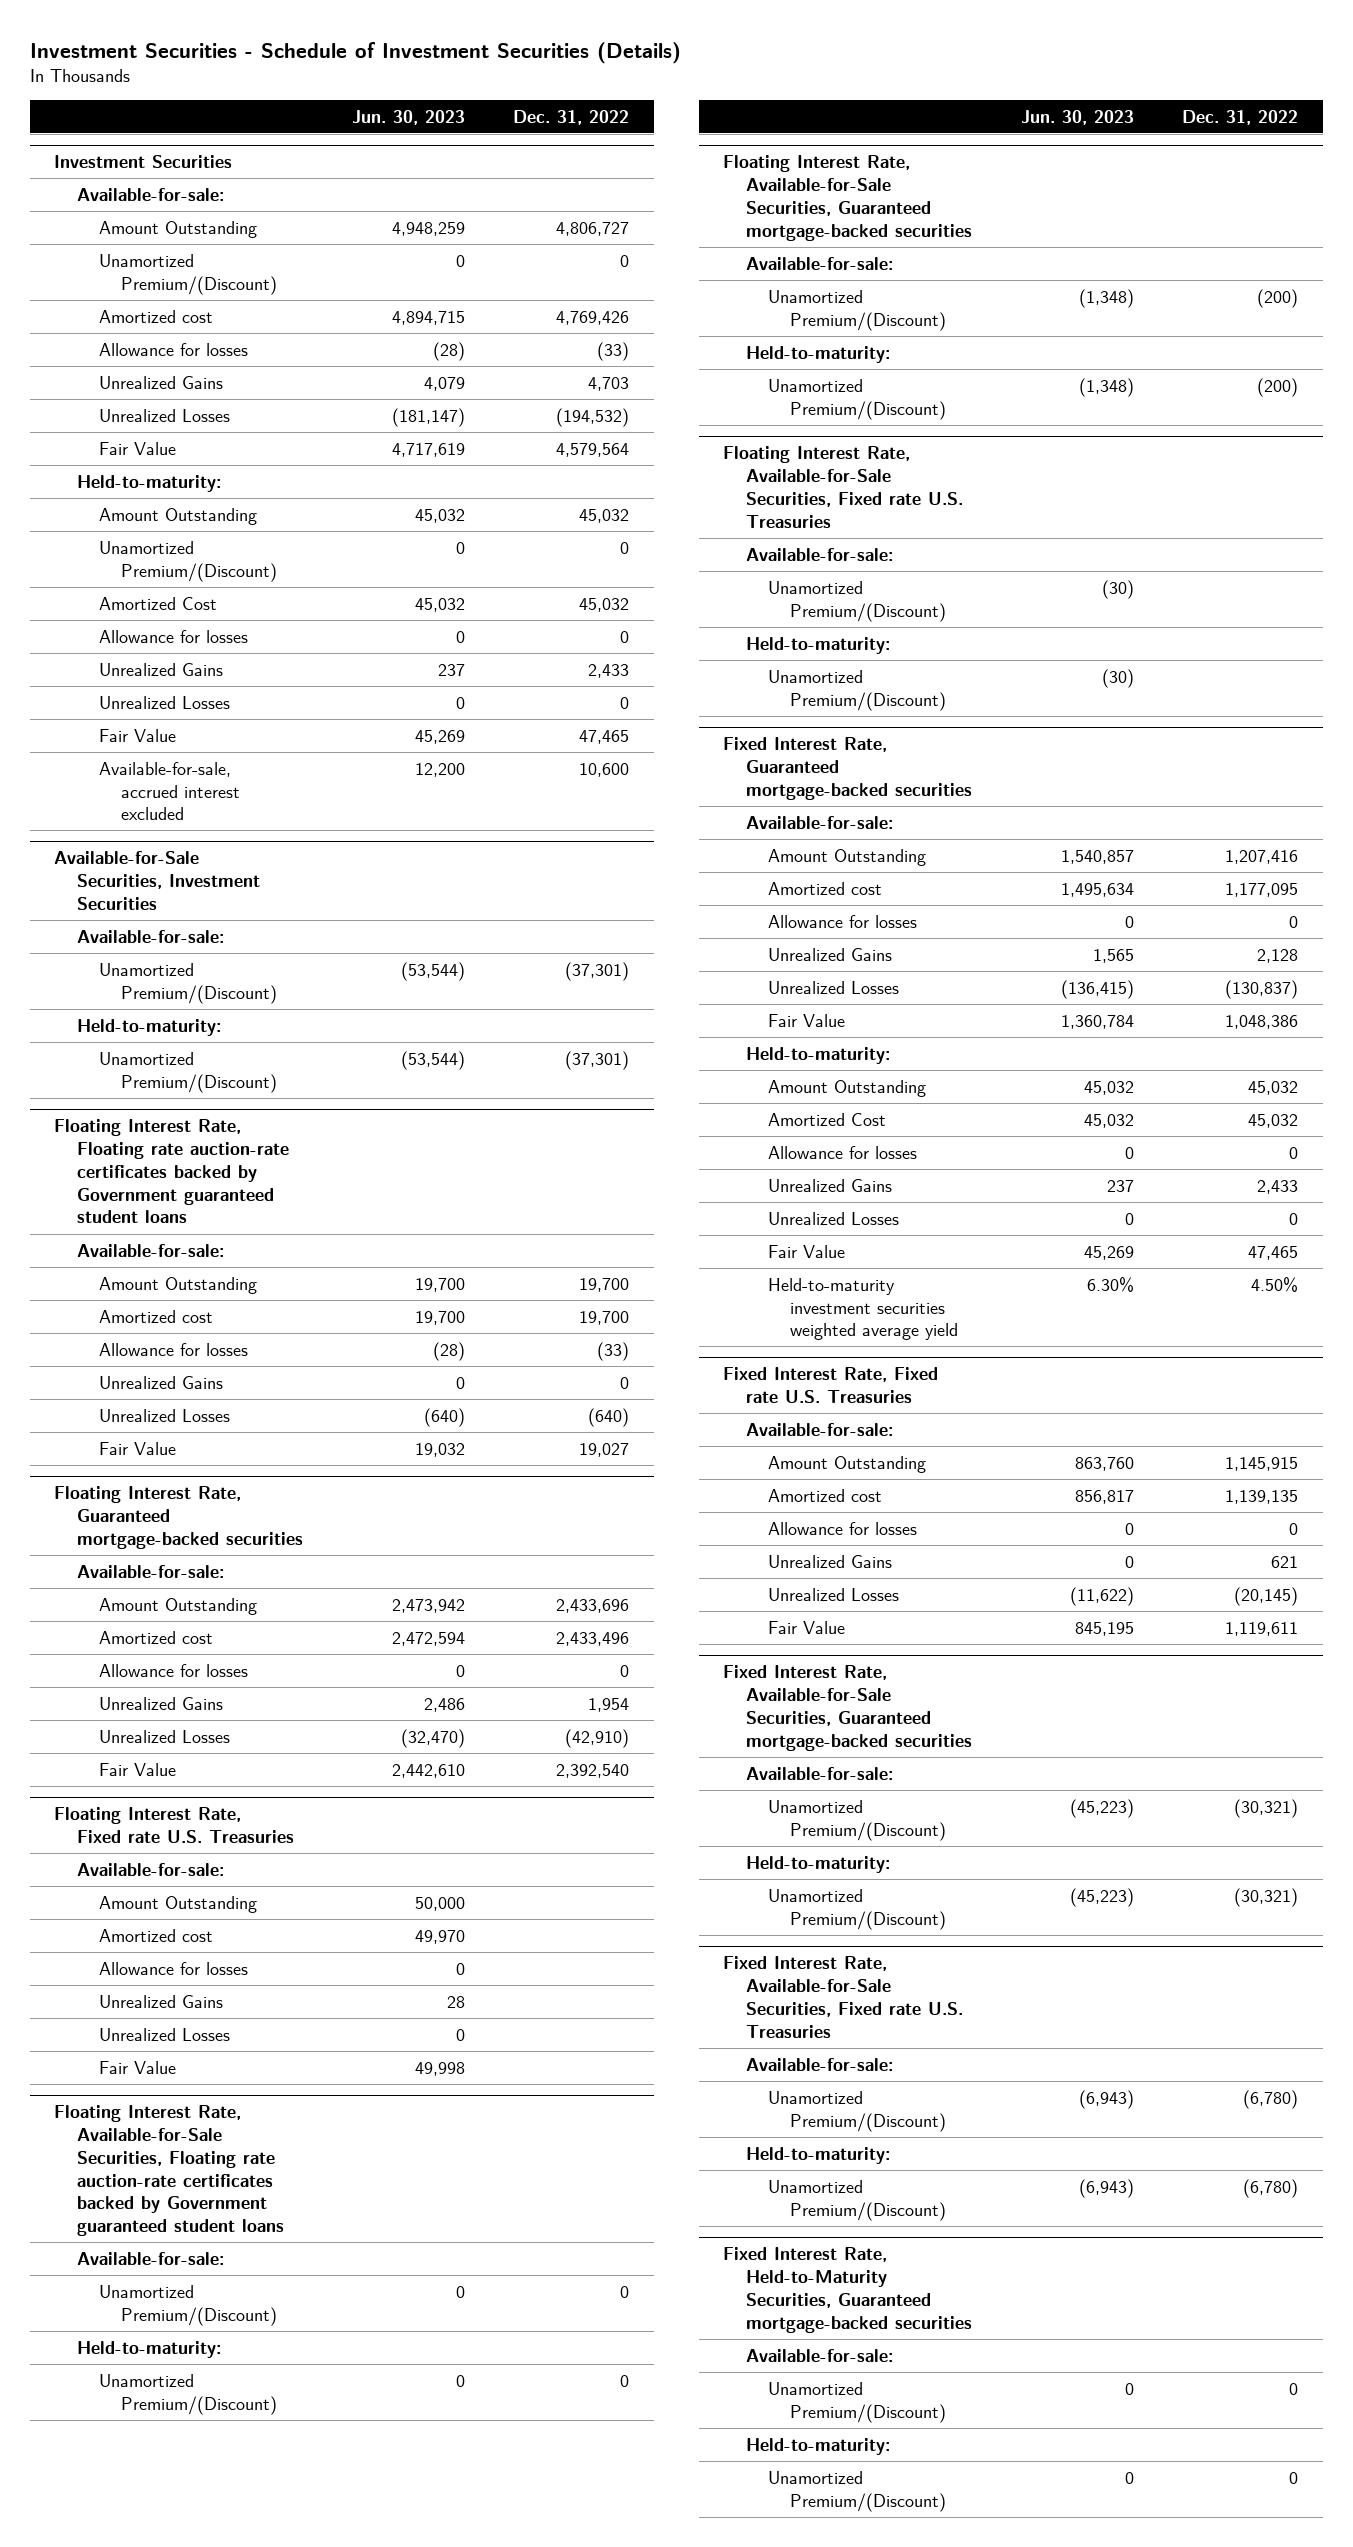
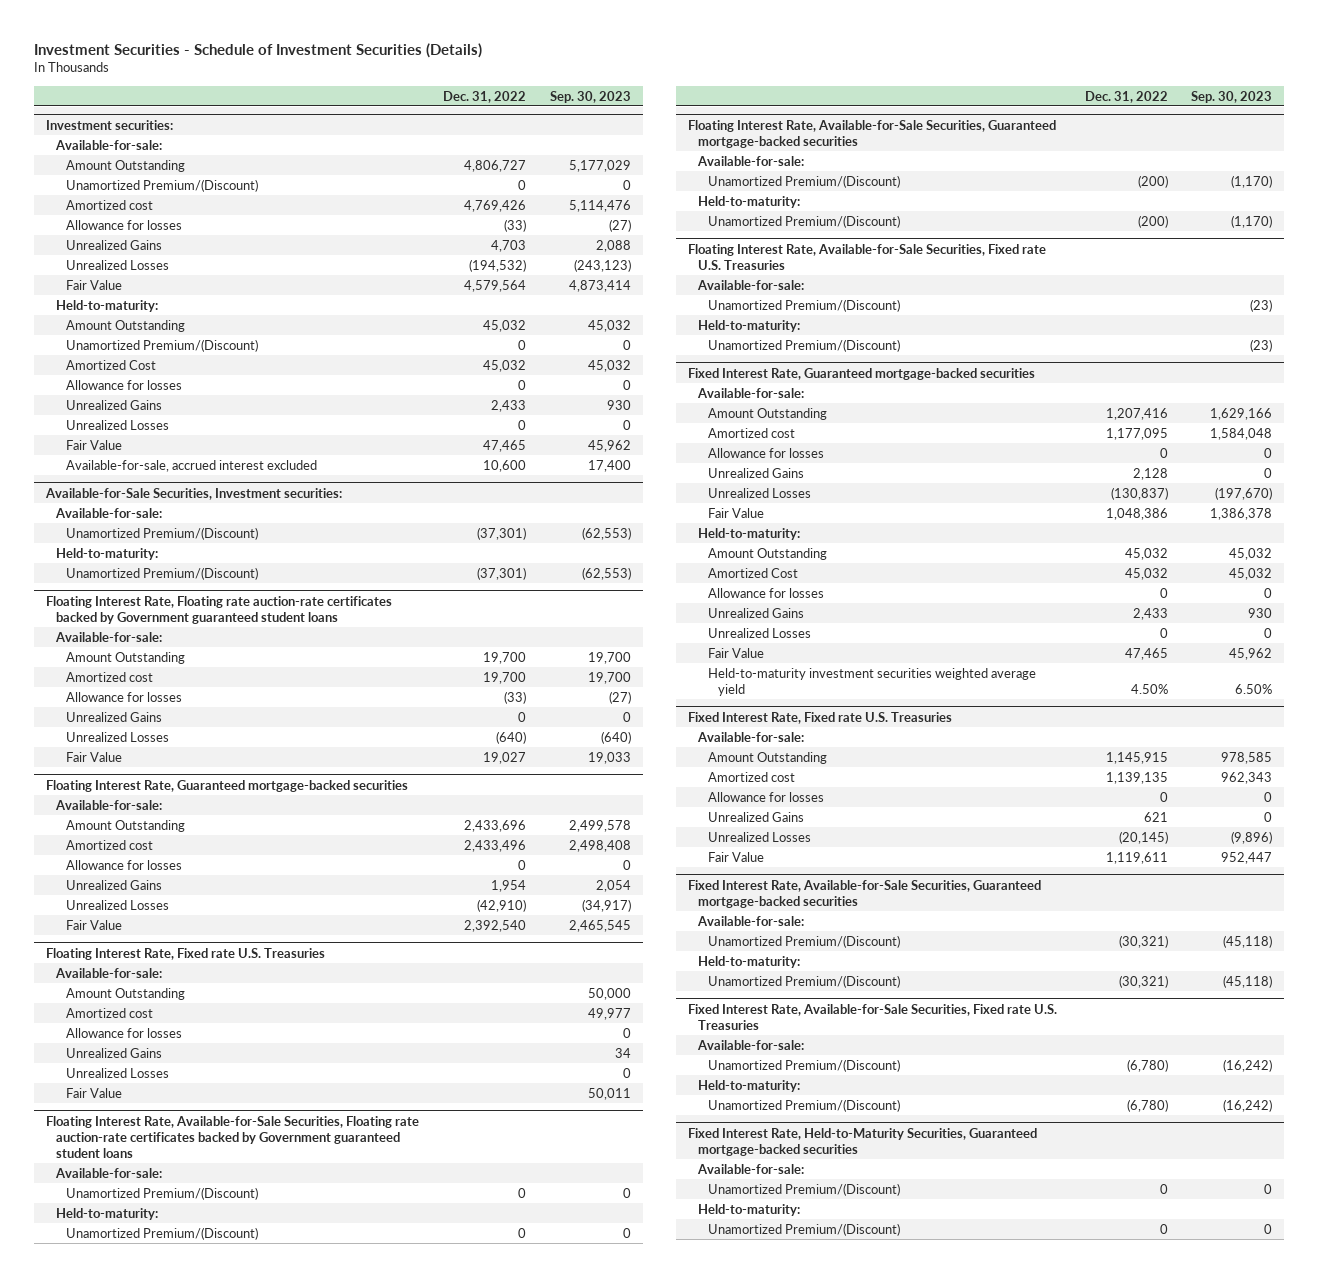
- | Jun. 30, 2023 | Dec. 31, 2022
+ | Dec. 31, 2022 | Sep. 30, 2023
- Investment Securities
+ Investment securities:
- Available-for-Sale Securities, Investment Securities
+ Available-for-Sale Securities, Investment securities:

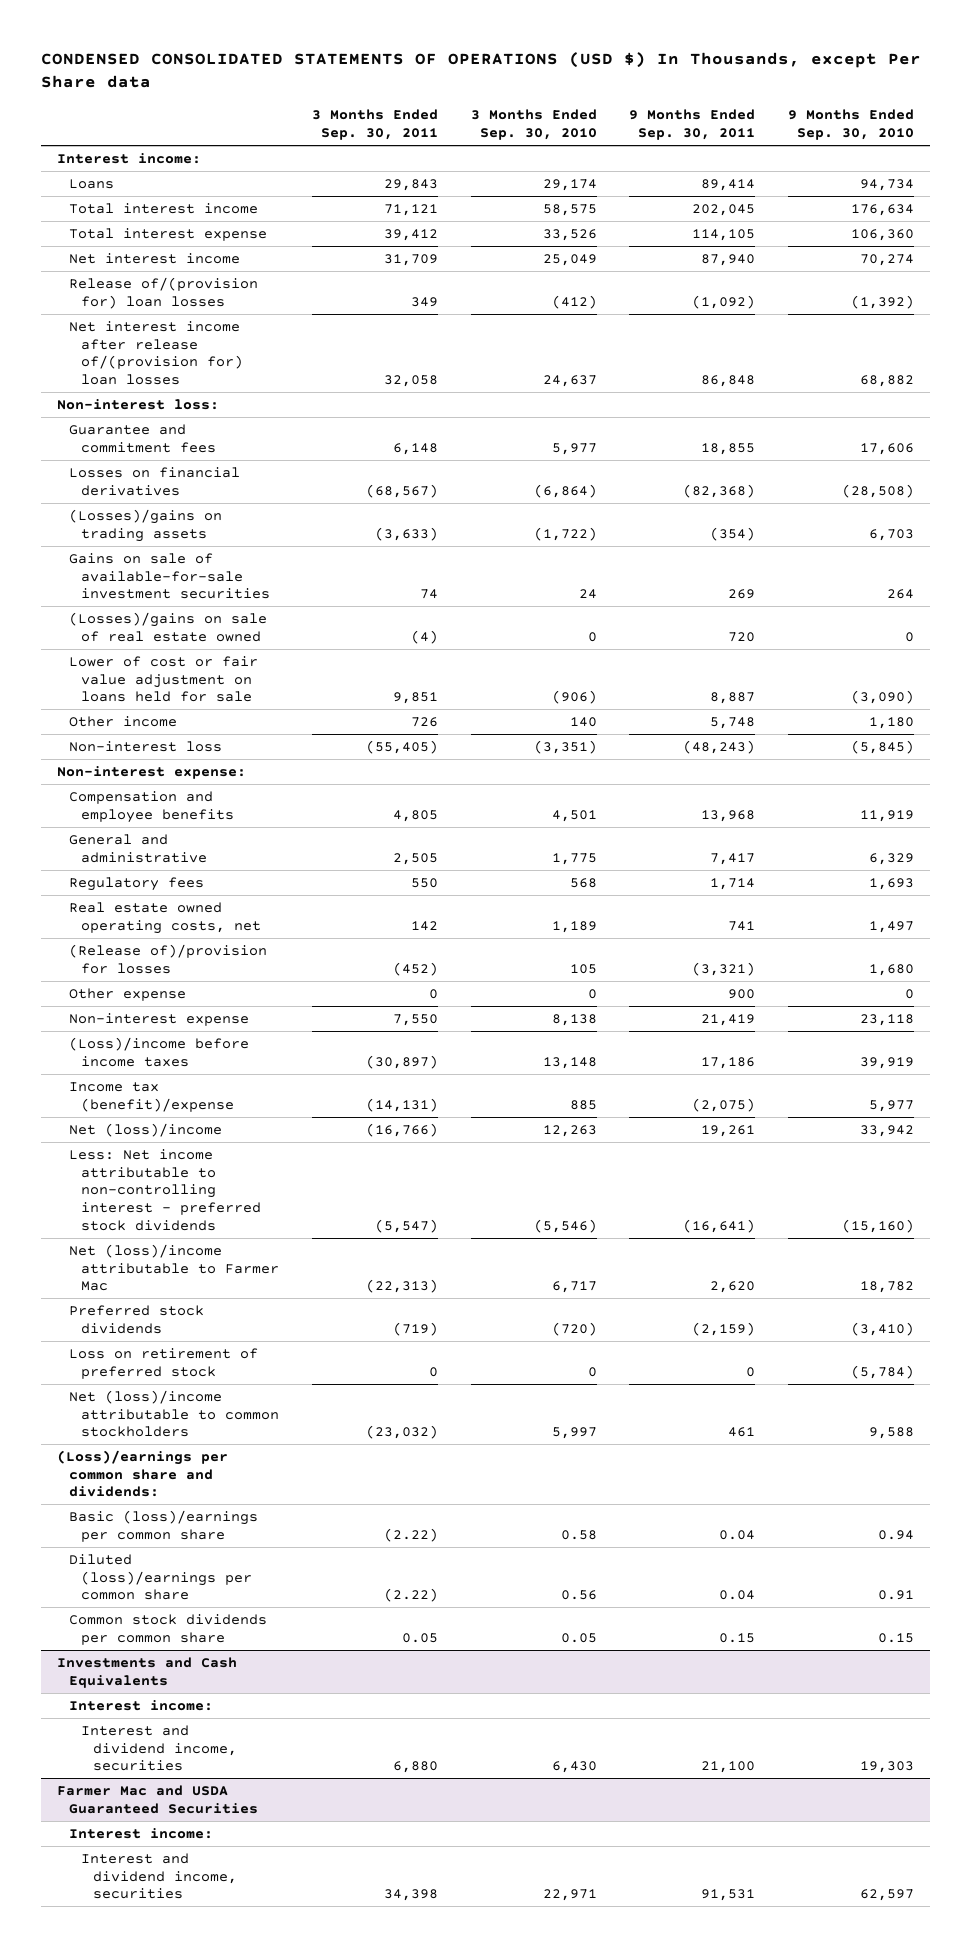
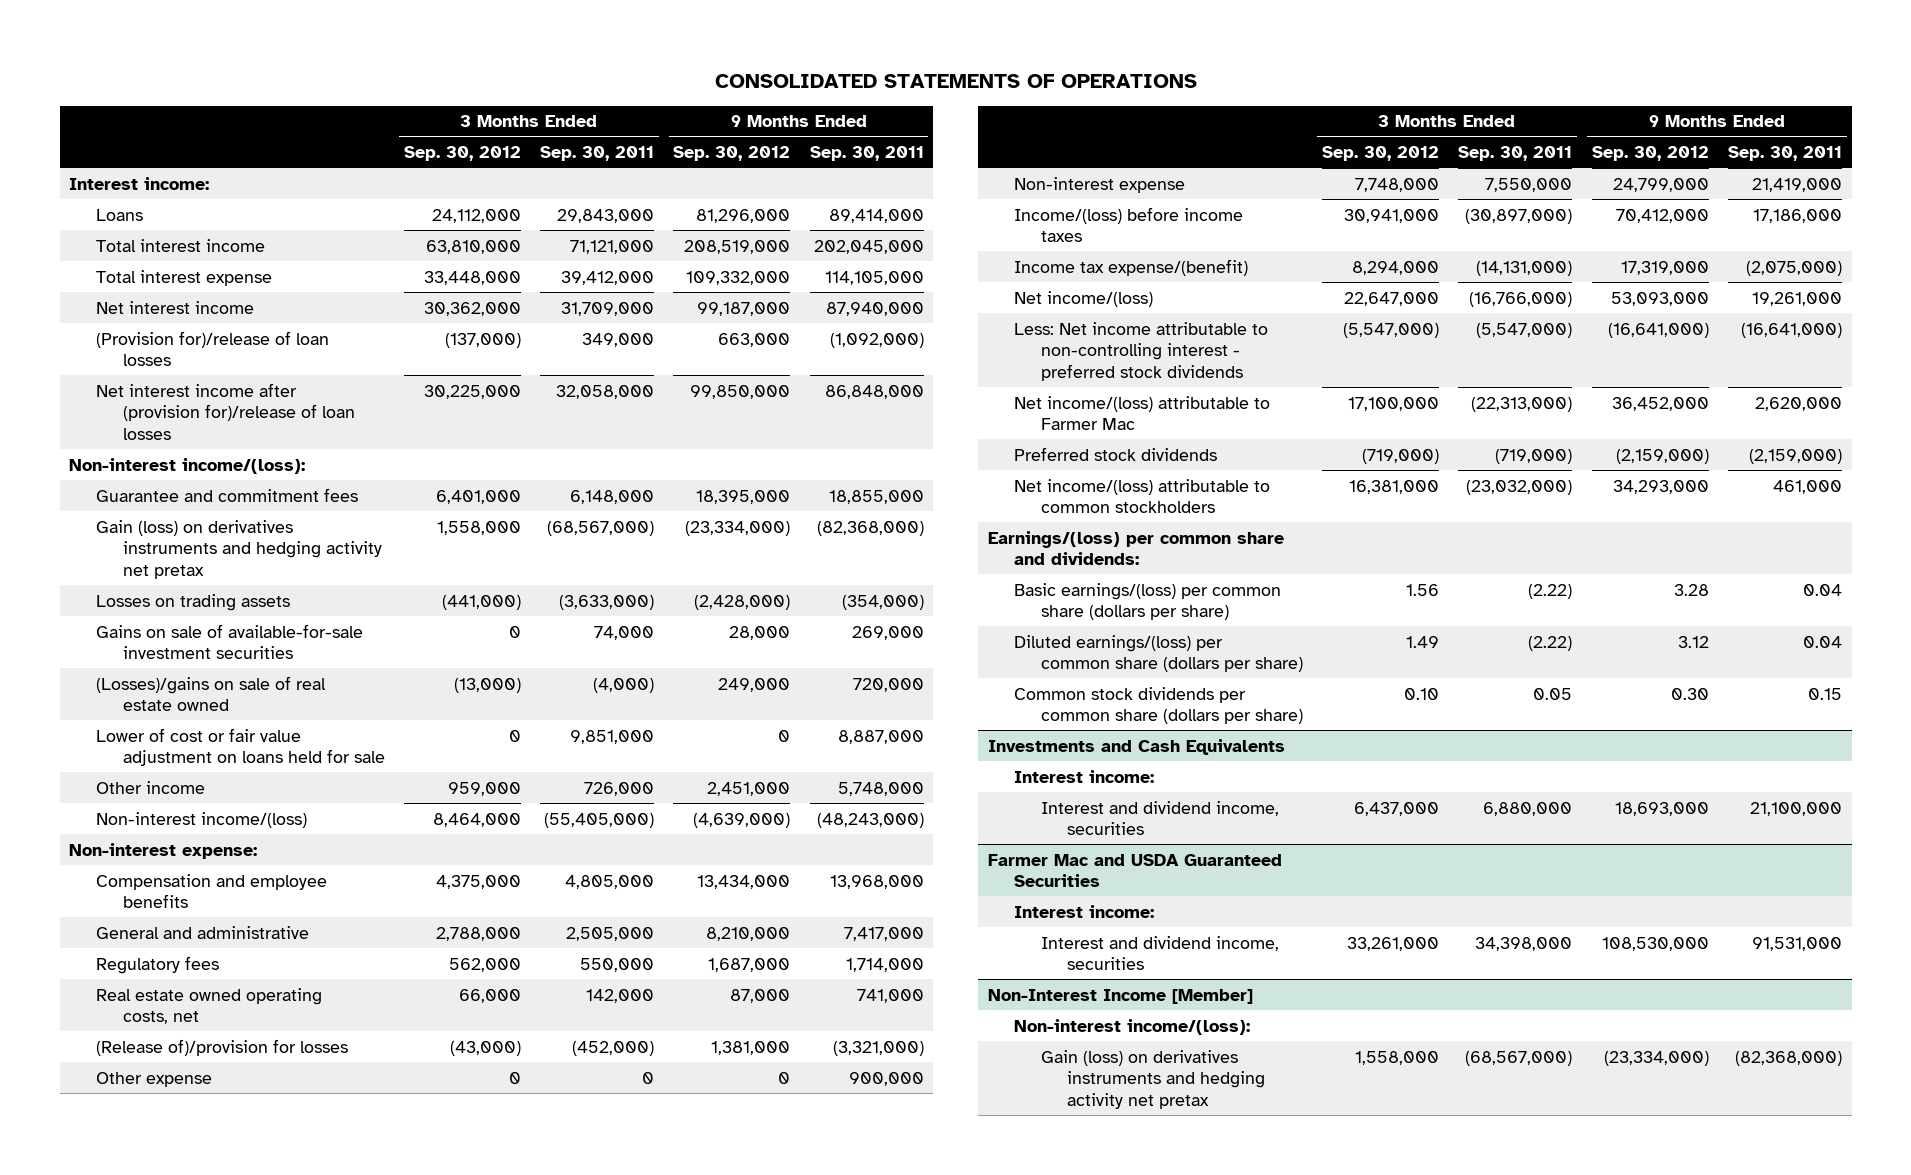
- CONDENSED CONSOLIDATED STATEMENTS OF OPERATIONS (USD $) In Thousands, except Per Share data
+ CONSOLIDATED STATEMENTS OF OPERATIONS
- | 3 Months Ended Sep. 30, 2011 | 3 Months Ended Sep. 30, 2010 | 9 Months Ended Sep. 30, 2011 | 9 Months Ended Sep. 30, 2010
+ | 3 Months Ended Sep. 30, 2012 | 3 Months Ended Sep. 30, 2011 | 9 Months Ended Sep. 30, 2012 | 9 Months Ended Sep. 30, 2011
- Loans | 29,843 | 29,174 | 89,414 | 94,734
- Total interest income | 71,121 | 58,575 | 202,045 | 176,634
- Total interest expense | 39,412 | 33,526 | 114,105 | 106,360
- Net interest income | 31,709 | 25,049 | 87,940 | 70,274
- Release of/(provision for) loan losses | 349 | (412) | (1,092) | (1,392)
- Net interest income after release of/(provision for) loan losses | 32,058 | 24,637 | 86,848 | 68,882
- Non-interest loss:
- Guarantee and commitment fees | 6,148 | 5,977 | 18,855 | 17,606
- Losses on financial derivatives | (68,567) | (6,864) | (82,368) | (28,508)
- (Losses)/gains on trading assets | (3,633) | (1,722) | (354) | 6,703
- Gains on sale of available-for-sale investment securities | 74 | 24 | 269 | 264
- (Losses)/gains on sale of real estate owned | (4) | 0 | 720 | 0
- Lower of cost or fair value adjustment on loans held for sale | 9,851 | (906) | 8,887 | (3,090)
- Other income | 726 | 140 | 5,748 | 1,180
- Non-interest loss | (55,405) | (3,351) | (48,243) | (5,845)
+ Loans | 24,112,000 | 29,843,000 | 81,296,000 | 89,414,000
+ Total interest income | 63,810,000 | 71,121,000 | 208,519,000 | 202,045,000
+ Total interest expense | 33,448,000 | 39,412,000 | 109,332,000 | 114,105,000
+ Net interest income | 30,362,000 | 31,709,000 | 99,187,000 | 87,940,000
+ (Provision for)/release of loan losses | (137,000) | 349,000 | 663,000 | (1,092,000)
+ Net interest income after (provision for)/release of loan losses | 30,225,000 | 32,058,000 | 99,850,000 | 86,848,000
+ Non-interest income/(loss):
+ Guarantee and commitment fees | 6,401,000 | 6,148,000 | 18,395,000 | 18,855,000
+ Gain (loss) on derivatives instruments and hedging activity net pretax | 1,558,000 | (68,567,000) | (23,334,000) | (82,368,000)
+ Losses on trading assets | (441,000) | (3,633,000) | (2,428,000) | (354,000)
+ Gains on sale of available-for-sale investment securities | 0 | 74,000 | 28,000 | 269,000
+ (Losses)/gains on sale of real estate owned | (13,000) | (4,000) | 249,000 | 720,000
+ Lower of cost or fair value adjustment on loans held for sale | 0 | 9,851,000 | 0 | 8,887,000
+ Other income | 959,000 | 726,000 | 2,451,000 | 5,748,000
+ Non-interest income/(loss) | 8,464,000 | (55,405,000) | (4,639,000) | (48,243,000)
- Compensation and employee benefits | 4,805 | 4,501 | 13,968 | 11,919
- General and administrative | 2,505 | 1,775 | 7,417 | 6,329
- Regulatory fees | 550 | 568 | 1,714 | 1,693
- Real estate owned operating costs, net | 142 | 1,189 | 741 | 1,497
- (Release of)/provision for losses | (452) | 105 | (3,321) | 1,680
- Other expense | 0 | 0 | 900 | 0
- Non-interest expense | 7,550 | 8,138 | 21,419 | 23,118
- (Loss)/income before income taxes | (30,897) | 13,148 | 17,186 | 39,919
- Income tax (benefit)/expense | (14,131) | 885 | (2,075) | 5,977
- Net (loss)/income | (16,766) | 12,263 | 19,261 | 33,942
- Less: Net income attributable to non-controlling interest - preferred stock dividends | (5,547) | (5,546) | (16,641) | (15,160)
- Net (loss)/income attributable to Farmer Mac | (22,313) | 6,717 | 2,620 | 18,782
- Preferred stock dividends | (719) | (720) | (2,159) | (3,410)
- Loss on retirement of preferred stock | 0 | 0 | 0 | (5,784)
- Net (loss)/income attributable to common stockholders | (23,032) | 5,997 | 461 | 9,588
- (Loss)/earnings per common share and dividends:
- Basic (loss)/earnings per common share | (2.22) | 0.58 | 0.04 | 0.94
- Diluted (loss)/earnings per common share | (2.22) | 0.56 | 0.04 | 0.91
- Common stock dividends per common share | 0.05 | 0.05 | 0.15 | 0.15
+ Compensation and employee benefits | 4,375,000 | 4,805,000 | 13,434,000 | 13,968,000
+ General and administrative | 2,788,000 | 2,505,000 | 8,210,000 | 7,417,000
+ Regulatory fees | 562,000 | 550,000 | 1,687,000 | 1,714,000
+ Real estate owned operating costs, net | 66,000 | 142,000 | 87,000 | 741,000
+ (Release of)/provision for losses | (43,000) | (452,000) | 1,381,000 | (3,321,000)
+ Other expense | 0 | 0 | 0 | 900,000
+ Non-interest expense | 7,748,000 | 7,550,000 | 24,799,000 | 21,419,000
+ Income/(loss) before income taxes | 30,941,000 | (30,897,000) | 70,412,000 | 17,186,000
+ Income tax expense/(benefit) | 8,294,000 | (14,131,000) | 17,319,000 | (2,075,000)
+ Net income/(loss) | 22,647,000 | (16,766,000) | 53,093,000 | 19,261,000
+ Less: Net income attributable to non-controlling interest - preferred stock dividends | (5,547,000) | (5,547,000) | (16,641,000) | (16,641,000)
+ Net income/(loss) attributable to Farmer Mac | 17,100,000 | (22,313,000) | 36,452,000 | 2,620,000
+ Preferred stock dividends | (719,000) | (719,000) | (2,159,000) | (2,159,000)
+ Net income/(loss) attributable to common stockholders | 16,381,000 | (23,032,000) | 34,293,000 | 461,000
+ Earnings/(loss) per common share and dividends:
+ Basic earnings/(loss) per common share (dollars per share) | 1.56 | (2.22) | 3.28 | 0.04
+ Diluted earnings/(loss) per common share (dollars per share) | 1.49 | (2.22) | 3.12 | 0.04
+ Common stock dividends per common share (dollars per share) | 0.10 | 0.05 | 0.30 | 0.15
@ Investments and Cash Equivalents
- Interest and dividend income, securities | 6,880 | 6,430 | 21,100 | 19,303
+ Interest and dividend income, securities | 6,437,000 | 6,880,000 | 18,693,000 | 21,100,000
@ Farmer Mac and USDA Guaranteed Securities
- Interest and dividend income, securities | 34,398 | 22,971 | 91,531 | 62,597
+ Interest and dividend income, securities | 33,261,000 | 34,398,000 | 108,530,000 | 91,531,000
+ Non-Interest Income [Member]
+ Non-interest income/(loss):
+ Gain (loss) on derivatives instruments and hedging activity net pretax | 1,558,000 | (68,567,000) | (23,334,000) | (82,368,000)

